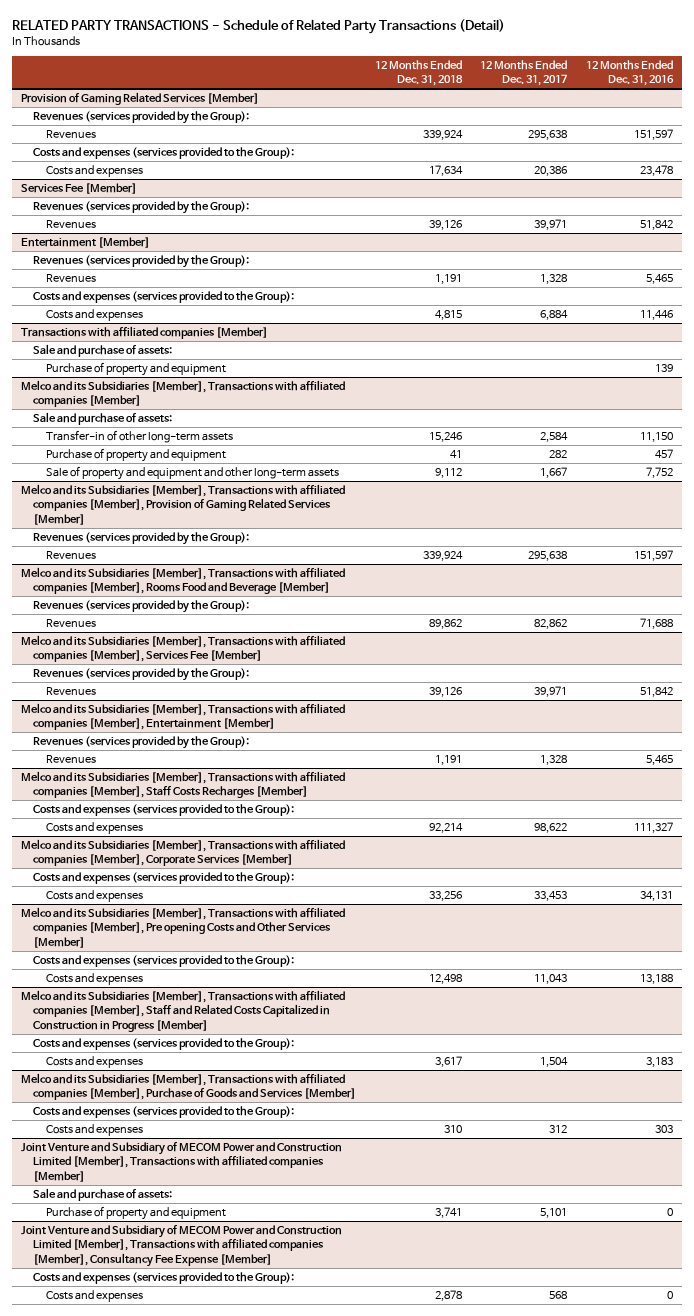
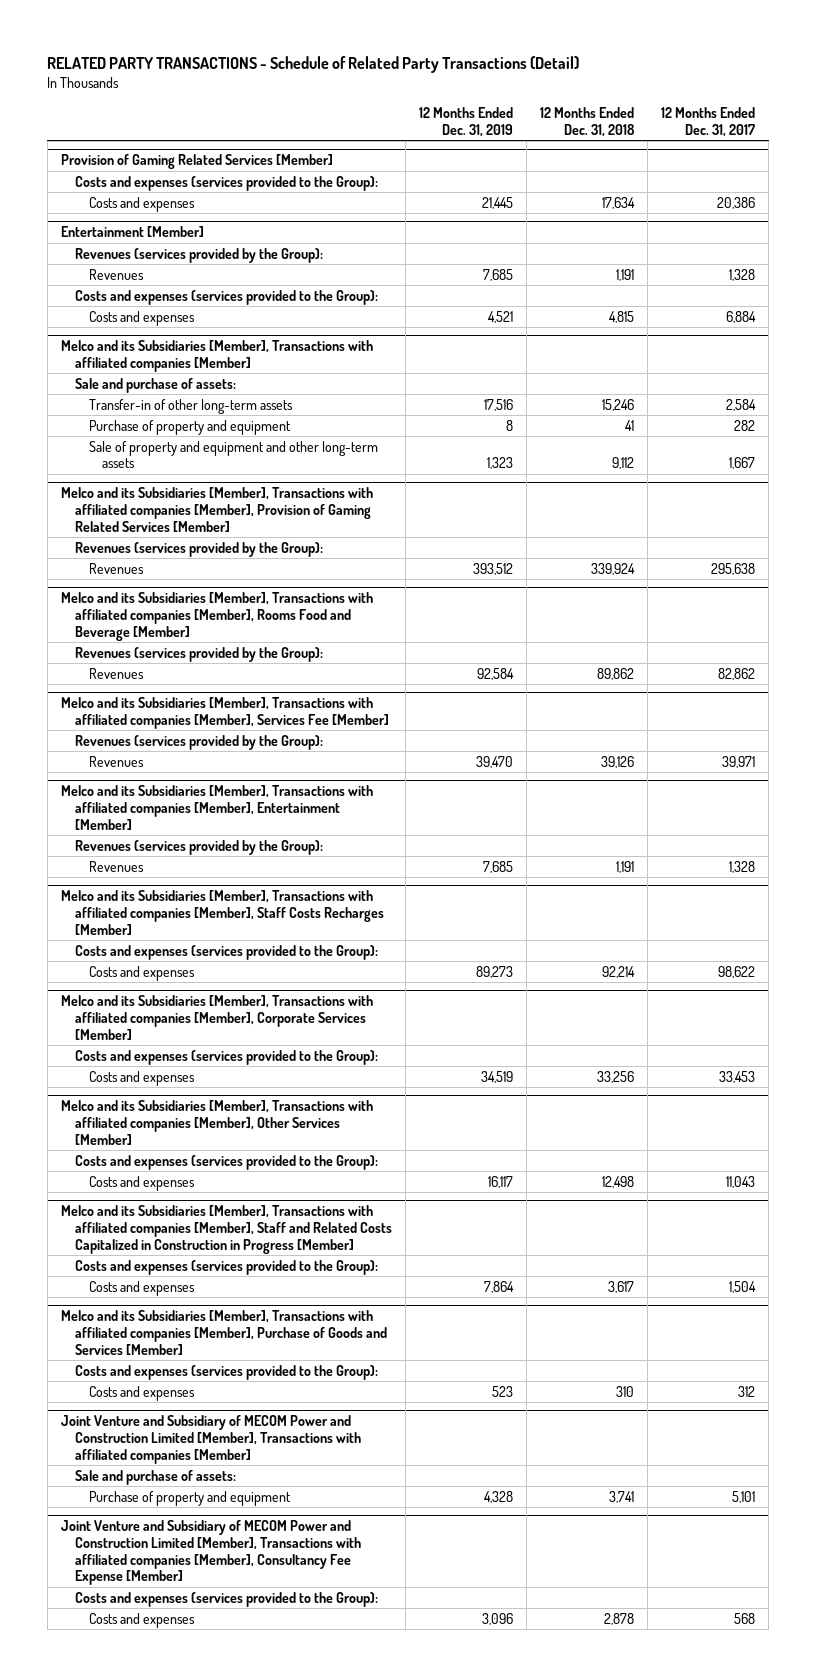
- | 12 Months Ended Dec. 31, 2018 | 12 Months Ended Dec. 31, 2017 | 12 Months Ended Dec. 31, 2016
+ | 12 Months Ended Dec. 31, 2019 | 12 Months Ended Dec. 31, 2018 | 12 Months Ended Dec. 31, 2017
@ Provision of Gaming Related Services [Member]
- Revenues (services provided by the Group):
- Revenues | 339,924 | 295,638 | 151,597
- Services Fee [Member]
- Revenues (services provided by the Group):
- Revenues | 39,126 | 39,971 | 51,842
- Transactions with affiliated companies [Member]
- Sale and purchase of assets:
- Purchase of property and equipment | | | 139
- Melco and its Subsidiaries [Member], Transactions with affiliated companies [Member], Pre opening Costs and Other Services [Member]
+ Melco and its Subsidiaries [Member], Transactions with affiliated companies [Member], Other Services [Member]

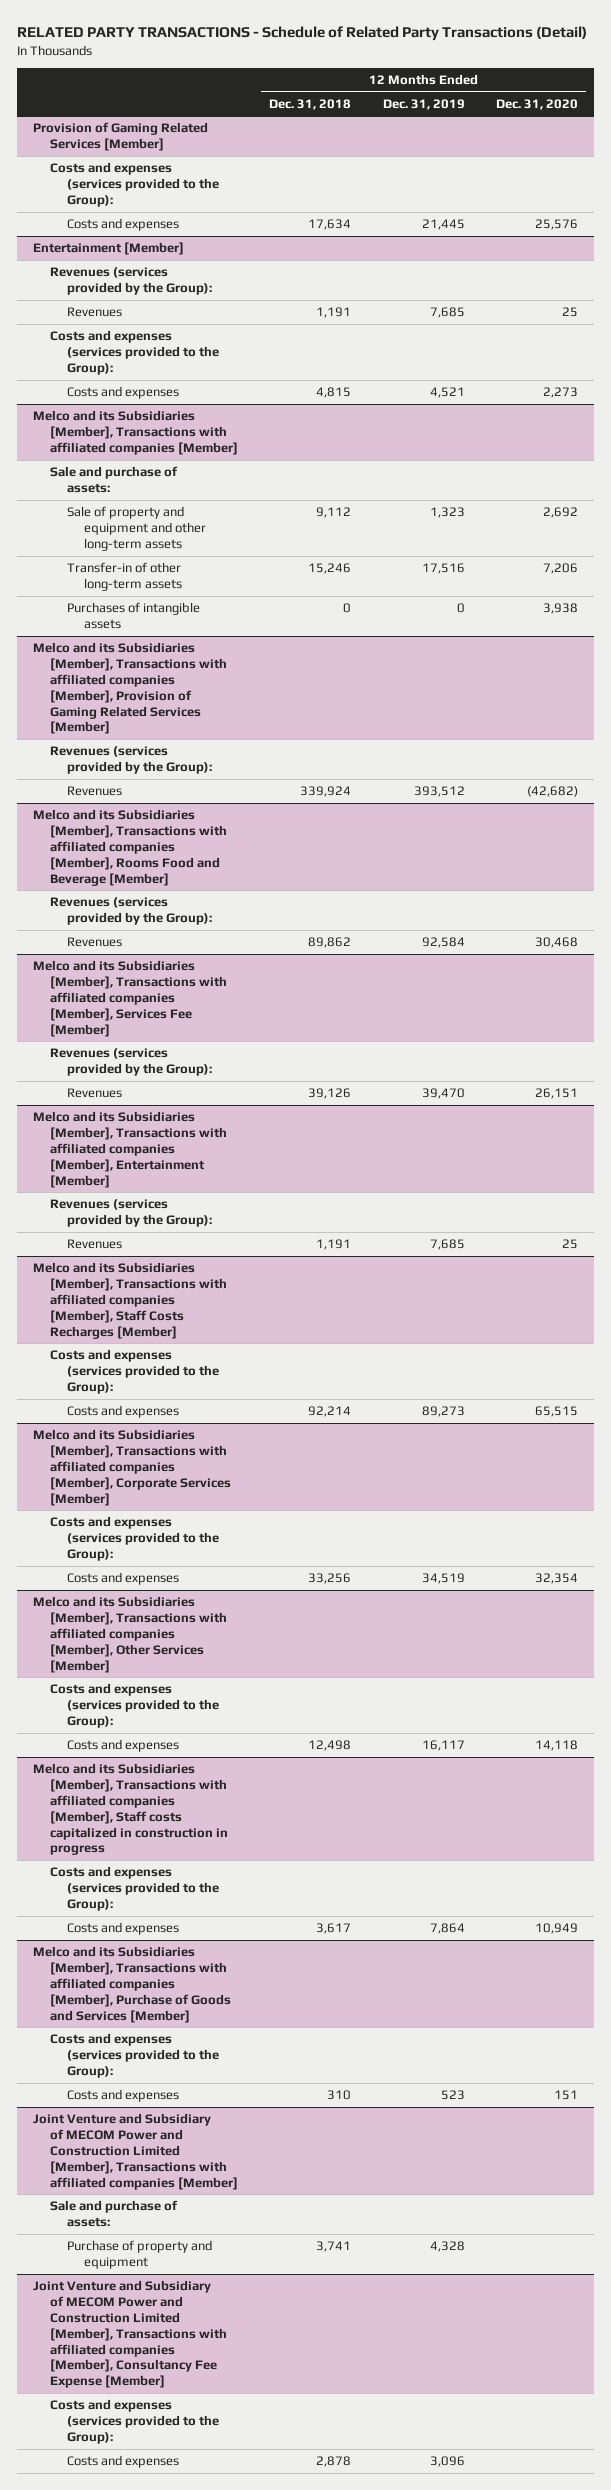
- | 12 Months Ended Dec. 31, 2019 | 12 Months Ended Dec. 31, 2018 | 12 Months Ended Dec. 31, 2017
+ | 12 Months Ended Dec. 31, 2018 | 12 Months Ended Dec. 31, 2019 | 12 Months Ended Dec. 31, 2020
@ Melco and its Subsidiaries [Member], Transactions with affiliated companies [Member]
- Purchase of property and equipment | 8 | 41 | 282
moved down: Transfer-in of other long-term assets | 15,246 | 17,516 | 7,206
+ Purchases of intangible assets | 0 | 0 | 3,938
- Melco and its Subsidiaries [Member], Transactions with affiliated companies [Member], Staff and Related Costs Capitalized in Construction in Progress [Member]
+ Melco and its Subsidiaries [Member], Transactions with affiliated companies [Member], Staff costs capitalized in construction in progress

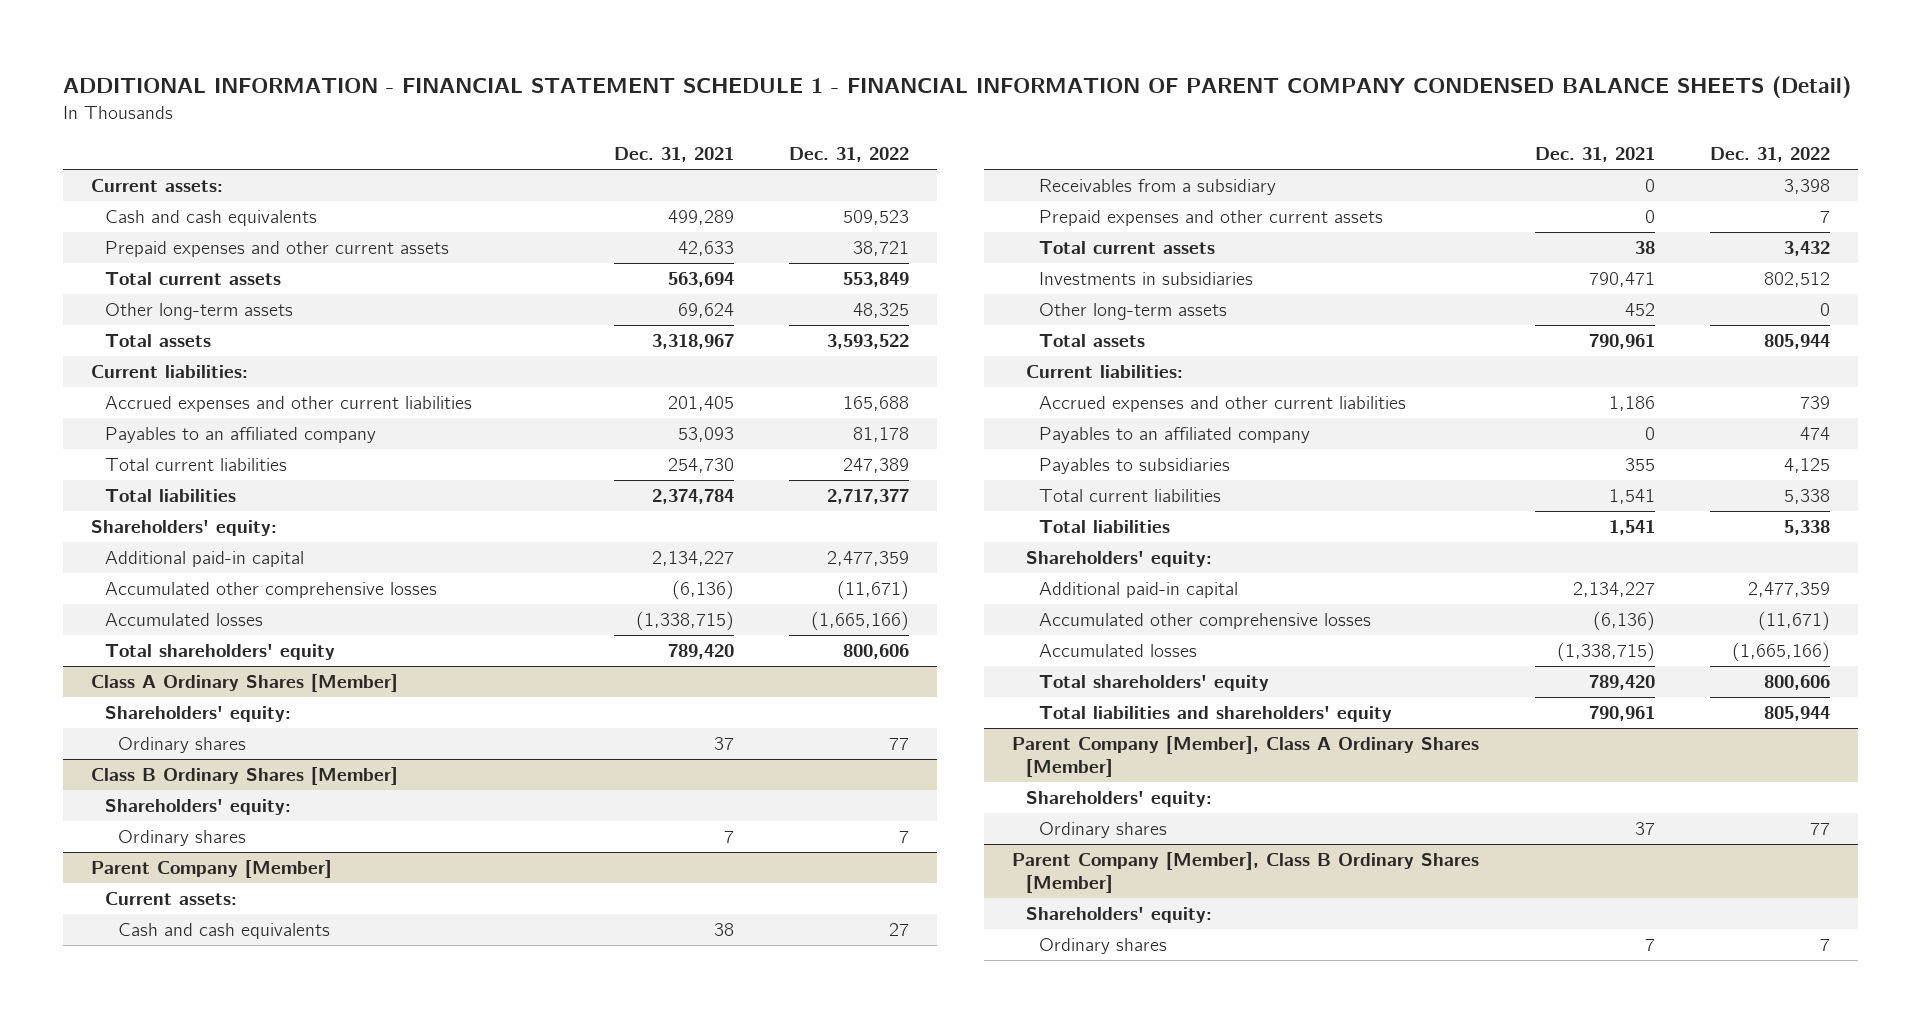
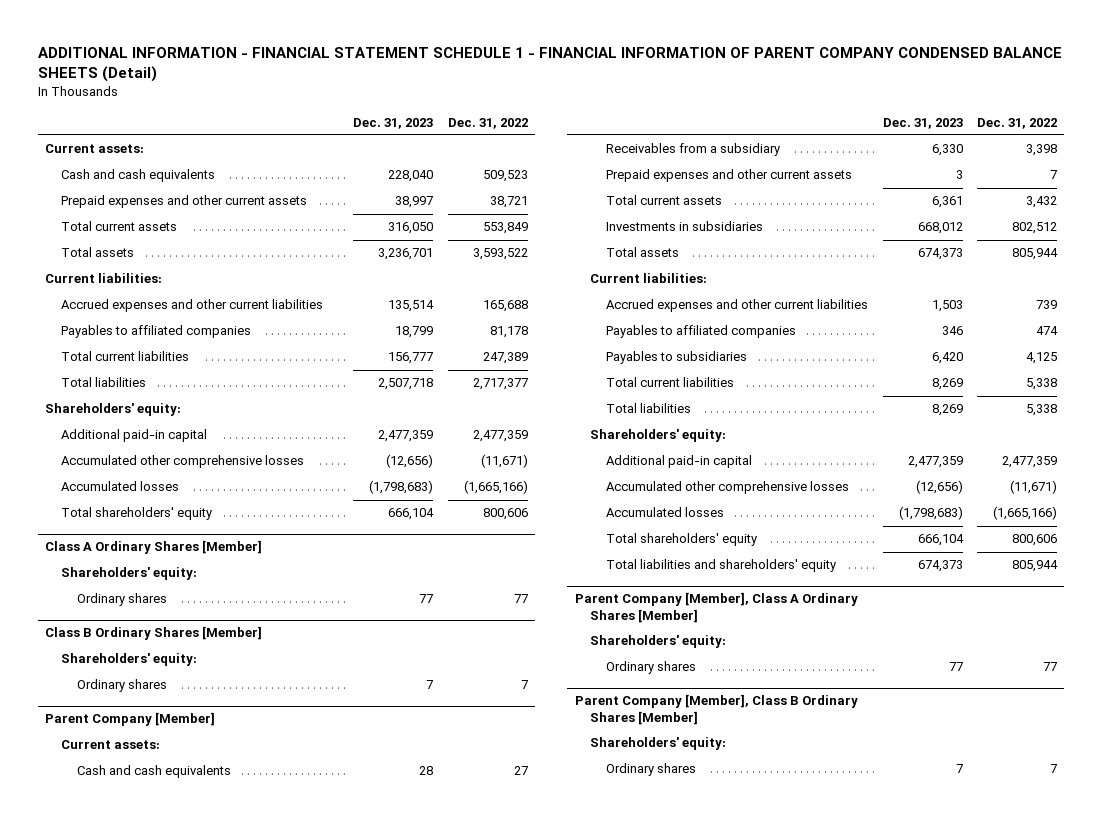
- | Dec. 31, 2021 | Dec. 31, 2022
+ | Dec. 31, 2023 | Dec. 31, 2022
- Other long-term assets | 69,624 | 48,325
- Payables to an affiliated company | 53,093 | 81,178
+ Payables to affiliated companies | 18,799 | 81,178
@ Parent Company [Member]
- Other long-term assets | 452 | 0
- Payables to an affiliated company | 0 | 474
+ Payables to affiliated companies | 346 | 474

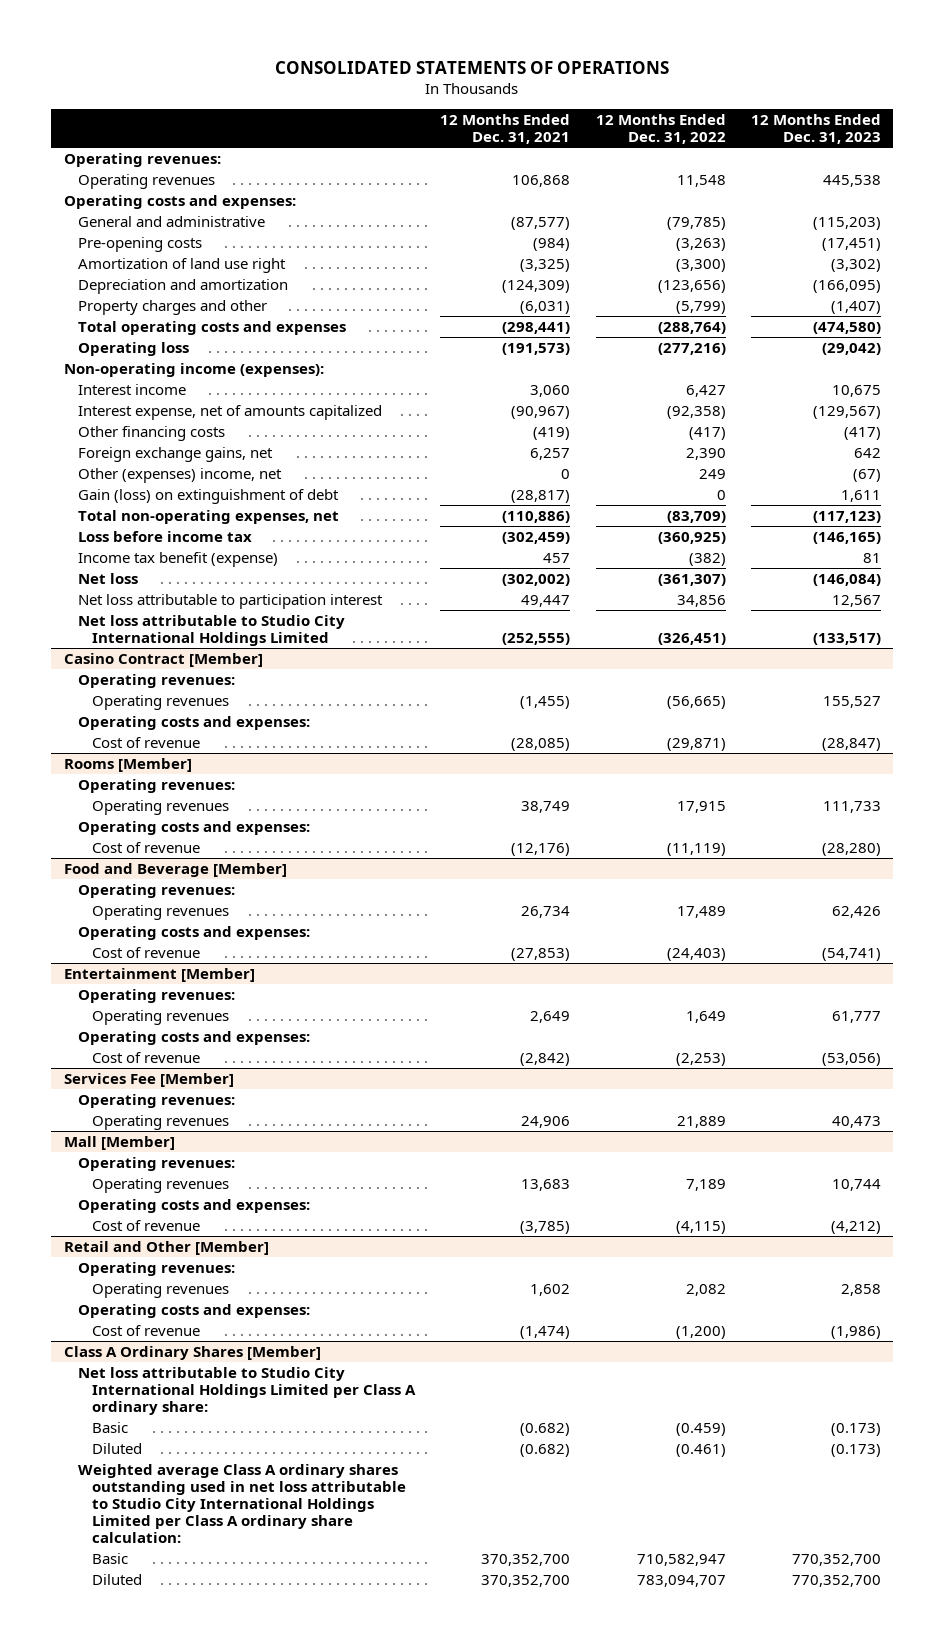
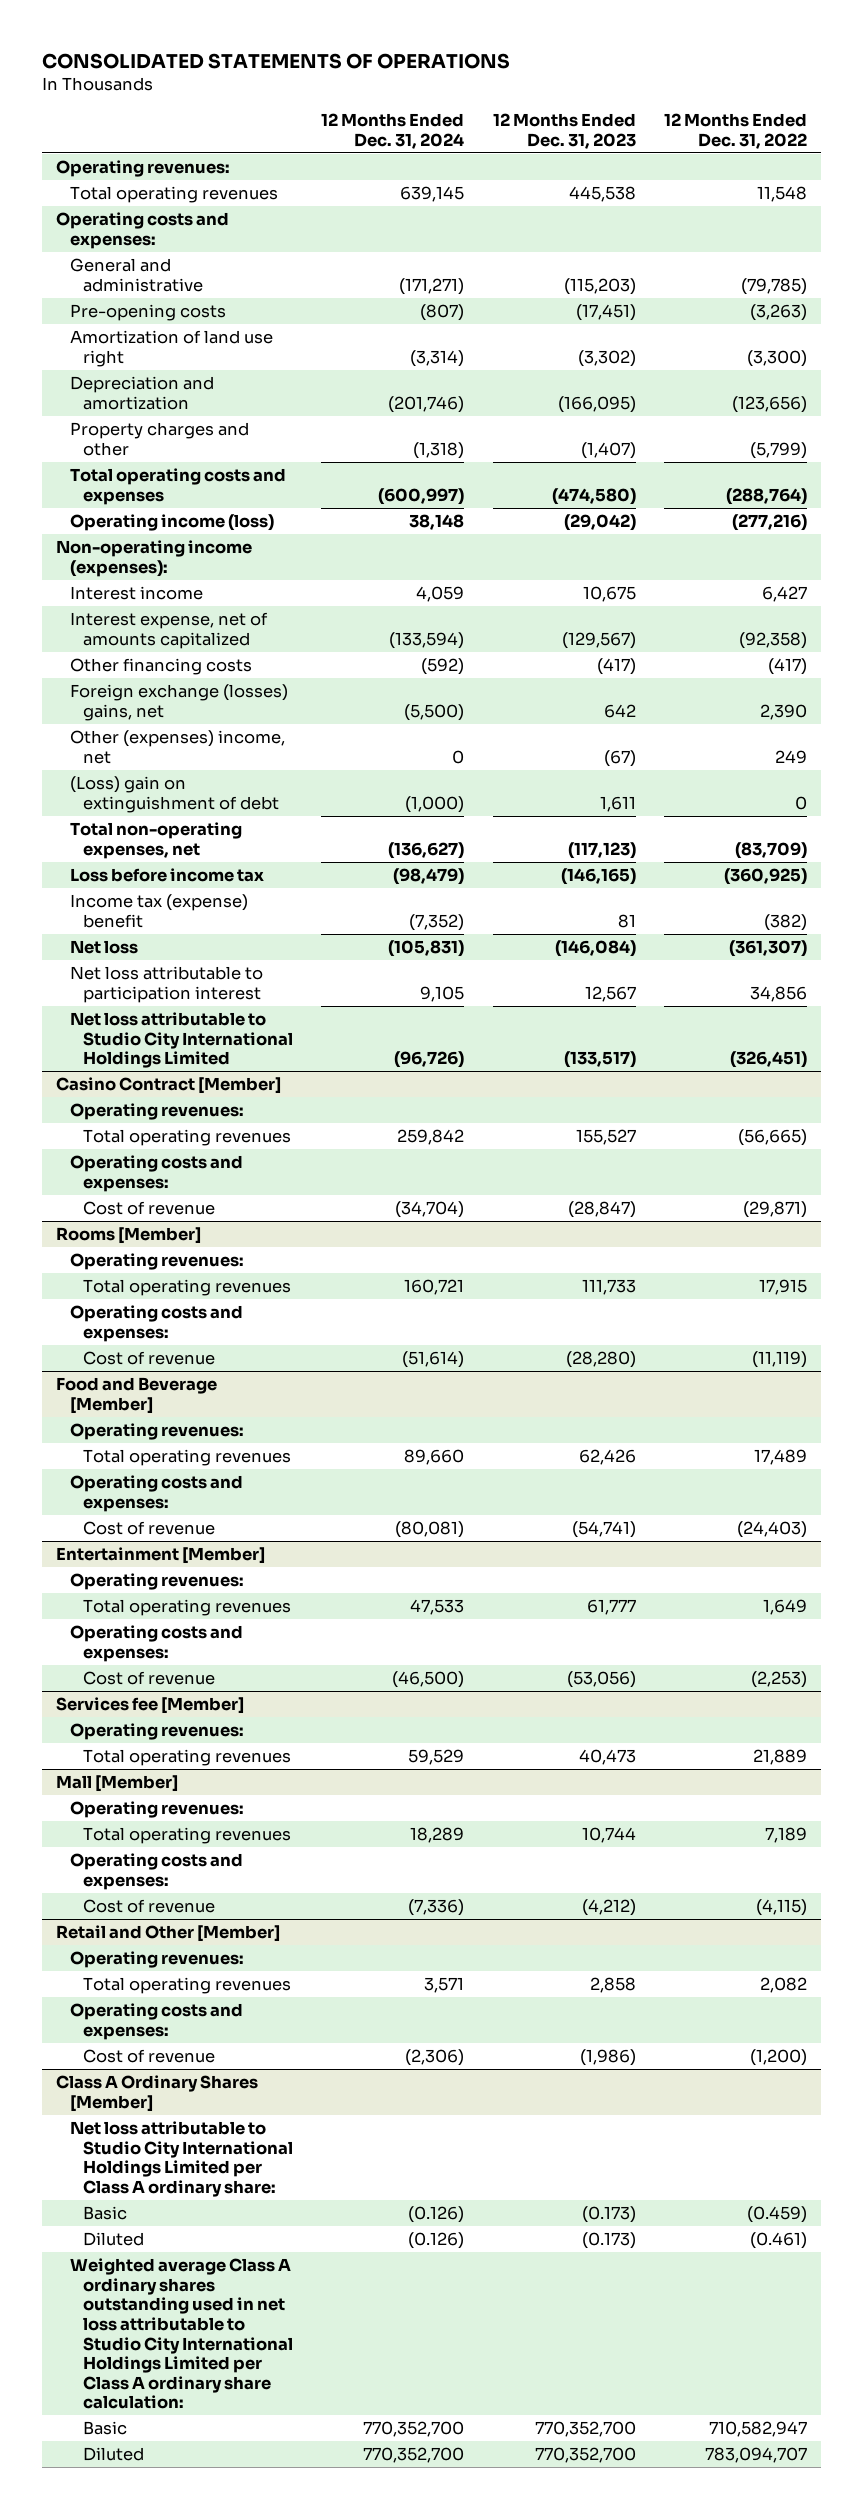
- | 12 Months Ended Dec. 31, 2021 | 12 Months Ended Dec. 31, 2022 | 12 Months Ended Dec. 31, 2023
+ | 12 Months Ended Dec. 31, 2024 | 12 Months Ended Dec. 31, 2023 | 12 Months Ended Dec. 31, 2022
- Operating revenues | 106,868 | 11,548 | 445,538
+ Total operating revenues | 639,145 | 445,538 | 11,548
- Operating loss | (191,573) | (277,216) | (29,042)
+ Operating income (loss) | 38,148 | (29,042) | (277,216)
- Foreign exchange gains, net | 6,257 | 2,390 | 642
+ Foreign exchange (losses) gains, net | (5,500) | 642 | 2,390
- Gain (loss) on extinguishment of debt | (28,817) | 0 | 1,611
+ (Loss) gain on extinguishment of debt | (1,000) | 1,611 | 0
- Income tax benefit (expense) | 457 | (382) | 81
+ Income tax (expense) benefit | (7,352) | 81 | (382)
@ Casino Contract [Member]
- Operating revenues | (1,455) | (56,665) | 155,527
+ Total operating revenues | 259,842 | 155,527 | (56,665)
@ Rooms [Member]
- Operating revenues | 38,749 | 17,915 | 111,733
+ Total operating revenues | 160,721 | 111,733 | 17,915
@ Food and Beverage [Member]
- Operating revenues | 26,734 | 17,489 | 62,426
+ Total operating revenues | 89,660 | 62,426 | 17,489
@ Entertainment [Member]
- Operating revenues | 2,649 | 1,649 | 61,777
+ Total operating revenues | 47,533 | 61,777 | 1,649
- Services Fee [Member]
+ Services fee [Member]
- Operating revenues | 24,906 | 21,889 | 40,473
+ Total operating revenues | 59,529 | 40,473 | 21,889
@ Mall [Member]
- Operating revenues | 13,683 | 7,189 | 10,744
+ Total operating revenues | 18,289 | 10,744 | 7,189
@ Retail and Other [Member]
- Operating revenues | 1,602 | 2,082 | 2,858
+ Total operating revenues | 3,571 | 2,858 | 2,082

